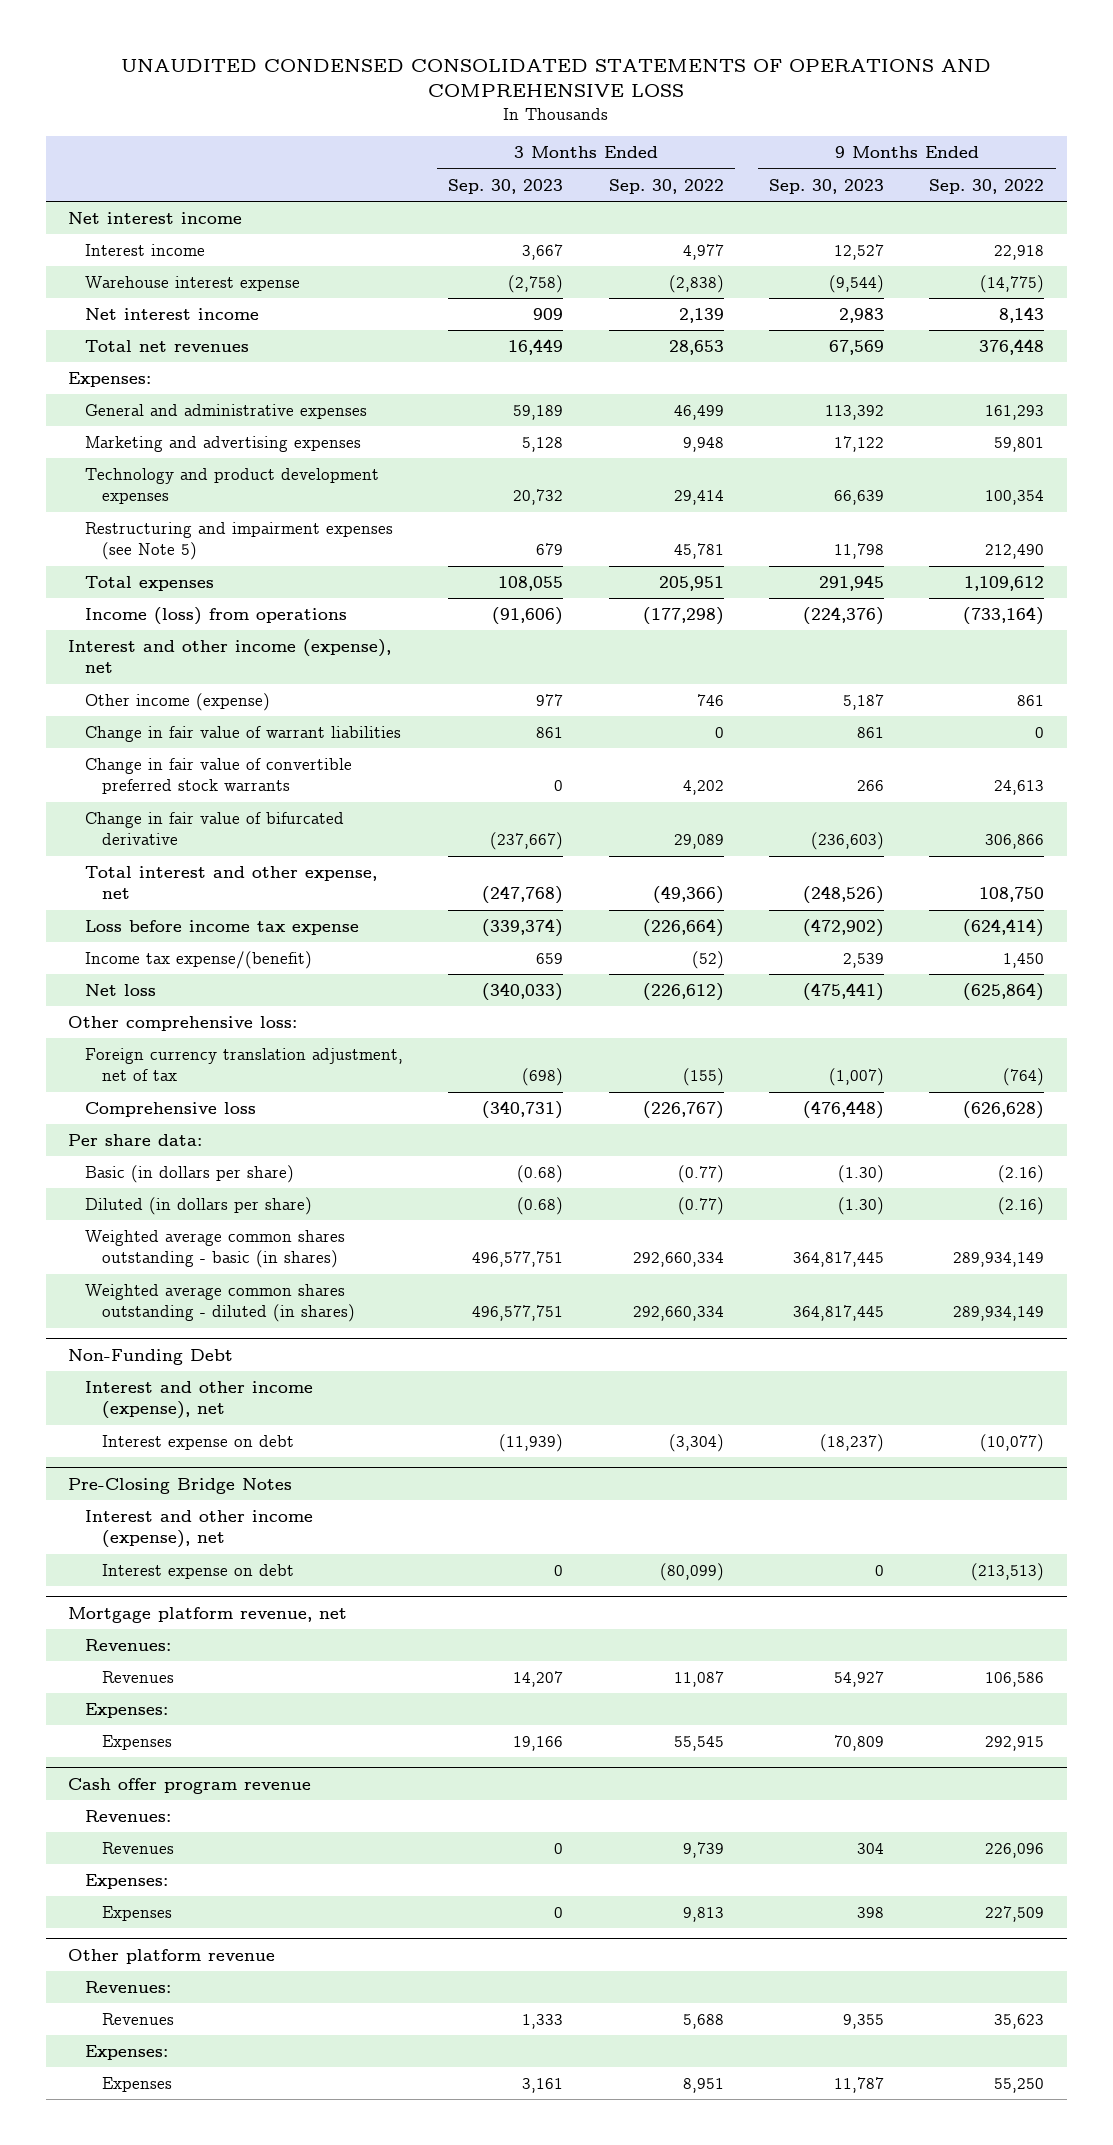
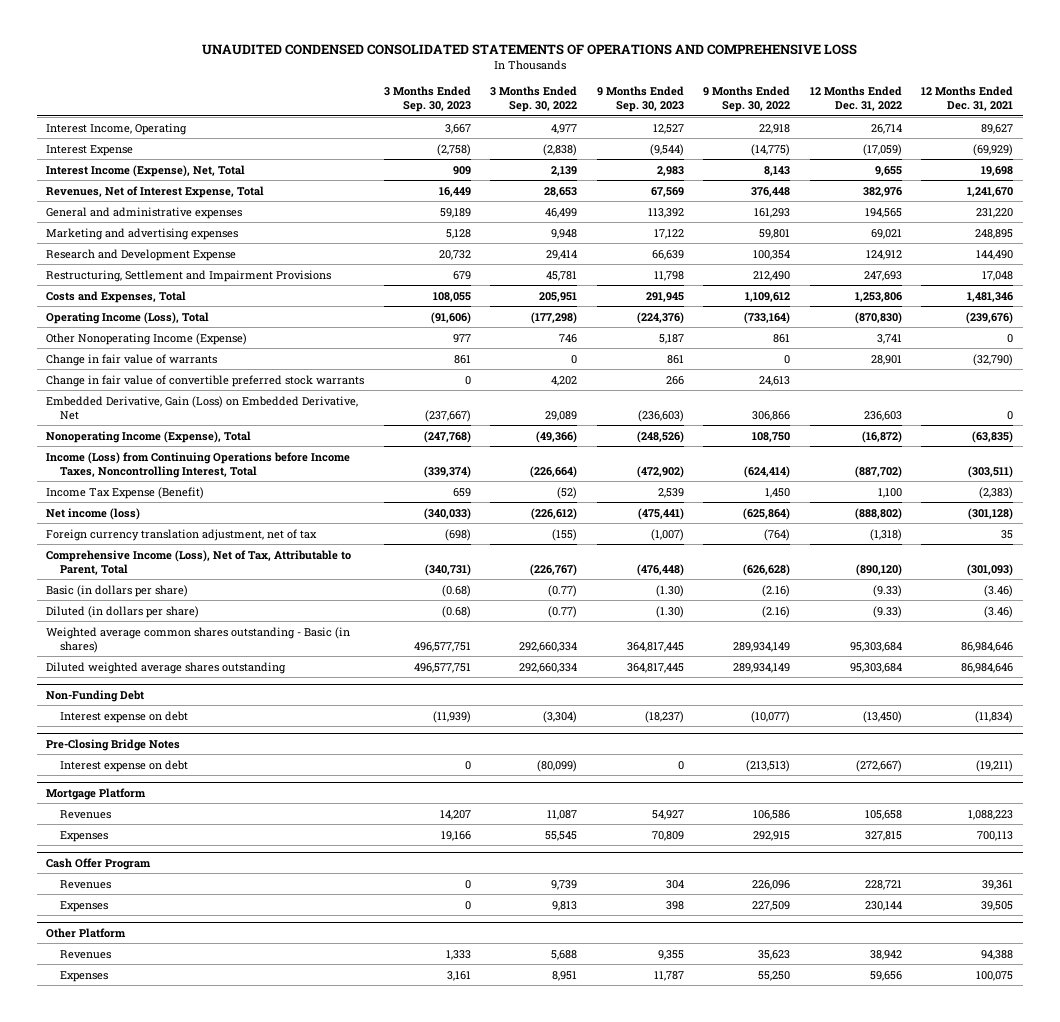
- | 3 Months Ended Sep. 30, 2023 | 3 Months Ended Sep. 30, 2022 | 9 Months Ended Sep. 30, 2023 | 9 Months Ended Sep. 30, 2022
+ | 3 Months Ended Sep. 30, 2023 | 3 Months Ended Sep. 30, 2022 | 9 Months Ended Sep. 30, 2023 | 9 Months Ended Sep. 30, 2022 | 12 Months Ended Dec. 31, 2022 | 12 Months Ended Dec. 31, 2021
- Net interest income
- Interest income | 3,667 | 4,977 | 12,527 | 22,918
- Warehouse interest expense | (2,758) | (2,838) | (9,544) | (14,775)
- Net interest income | 909 | 2,139 | 2,983 | 8,143
- Total net revenues | 16,449 | 28,653 | 67,569 | 376,448
- Expenses:
+ Interest Income, Operating | 3,667 | 4,977 | 12,527 | 22,918 | 26,714 | 89,627
+ Interest Expense | (2,758) | (2,838) | (9,544) | (14,775) | (17,059) | (69,929)
+ Interest Income (Expense), Net, Total | 909 | 2,139 | 2,983 | 8,143 | 9,655 | 19,698
+ Revenues, Net of Interest Expense, Total | 16,449 | 28,653 | 67,569 | 376,448 | 382,976 | 1,241,670
- Technology and product development expenses | 20,732 | 29,414 | 66,639 | 100,354
- Restructuring and impairment expenses (see Note 5) | 679 | 45,781 | 11,798 | 212,490
- Total expenses | 108,055 | 205,951 | 291,945 | 1,109,612
- Income (loss) from operations | (91,606) | (177,298) | (224,376) | (733,164)
- Interest and other income (expense), net
- Other income (expense) | 977 | 746 | 5,187 | 861
- Change in fair value of warrant liabilities | 861 | 0 | 861 | 0
+ Research and Development Expense | 20,732 | 29,414 | 66,639 | 100,354 | 124,912 | 144,490
+ Restructuring, Settlement and Impairment Provisions | 679 | 45,781 | 11,798 | 212,490 | 247,693 | 17,048
+ Costs and Expenses, Total | 108,055 | 205,951 | 291,945 | 1,109,612 | 1,253,806 | 1,481,346
+ Operating Income (Loss), Total | (91,606) | (177,298) | (224,376) | (733,164) | (870,830) | (239,676)
+ Other Nonoperating Income (Expense) | 977 | 746 | 5,187 | 861 | 3,741 | 0
+ Change in fair value of warrants | 861 | 0 | 861 | 0 | 28,901 | (32,790)
- Change in fair value of bifurcated derivative | (237,667) | 29,089 | (236,603) | 306,866
- Total interest and other expense, net | (247,768) | (49,366) | (248,526) | 108,750
- Loss before income tax expense | (339,374) | (226,664) | (472,902) | (624,414)
- Income tax expense/(benefit) | 659 | (52) | 2,539 | 1,450
- Net loss | (340,033) | (226,612) | (475,441) | (625,864)
- Other comprehensive loss:
+ Embedded Derivative, Gain (Loss) on Embedded Derivative, Net | (237,667) | 29,089 | (236,603) | 306,866 | 236,603 | 0
+ Nonoperating Income (Expense), Total | (247,768) | (49,366) | (248,526) | 108,750 | (16,872) | (63,835)
+ Income (Loss) from Continuing Operations before Income Taxes, Noncontrolling Interest, Total | (339,374) | (226,664) | (472,902) | (624,414) | (887,702) | (303,511)
+ Income Tax Expense (Benefit) | 659 | (52) | 2,539 | 1,450 | 1,100 | (2,383)
+ Net income (loss) | (340,033) | (226,612) | (475,441) | (625,864) | (888,802) | (301,128)
- Comprehensive loss | (340,731) | (226,767) | (476,448) | (626,628)
- Per share data:
+ Comprehensive Income (Loss), Net of Tax, Attributable to Parent, Total | (340,731) | (226,767) | (476,448) | (626,628) | (890,120) | (301,093)
- Weighted average common shares outstanding - basic (in shares) | 496,577,751 | 292,660,334 | 364,817,445 | 289,934,149
- Weighted average common shares outstanding - diluted (in shares) | 496,577,751 | 292,660,334 | 364,817,445 | 289,934,149
+ Weighted average common shares outstanding - Basic (in shares) | 496,577,751 | 292,660,334 | 364,817,445 | 289,934,149 | 95,303,684 | 86,984,646
+ Diluted weighted average shares outstanding | 496,577,751 | 292,660,334 | 364,817,445 | 289,934,149 | 95,303,684 | 86,984,646
@ Non-Funding Debt
- Interest and other income (expense), net
@ Pre-Closing Bridge Notes
- Interest and other income (expense), net
- Mortgage platform revenue, net
- Revenues:
+ Mortgage Platform
- Expenses:
- Cash offer program revenue
- Revenues:
+ Cash Offer Program
- Expenses:
- Other platform revenue
- Revenues:
+ Other Platform
- Expenses:

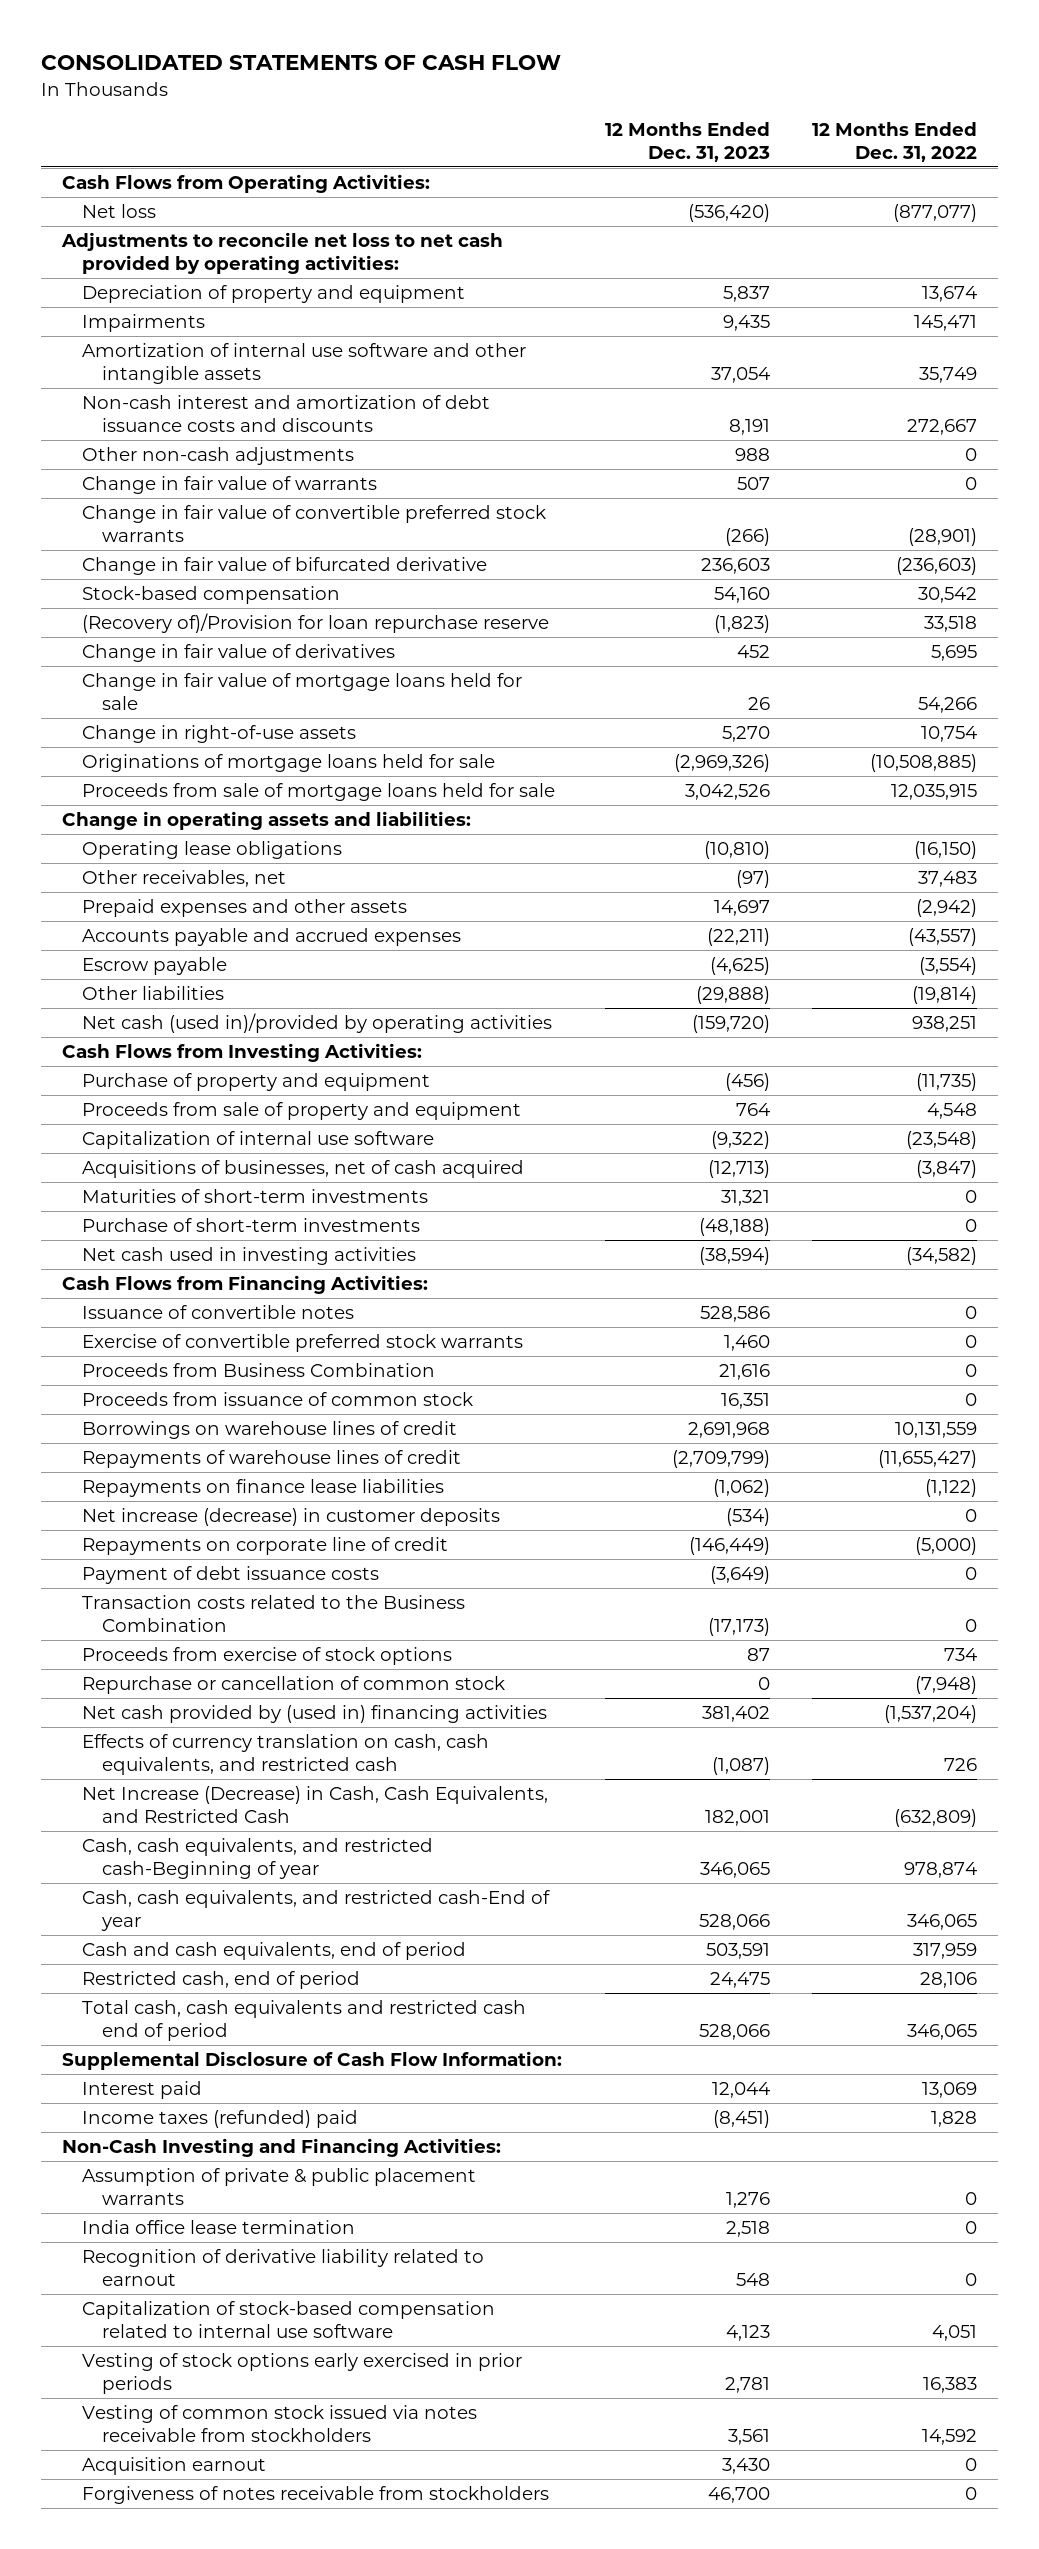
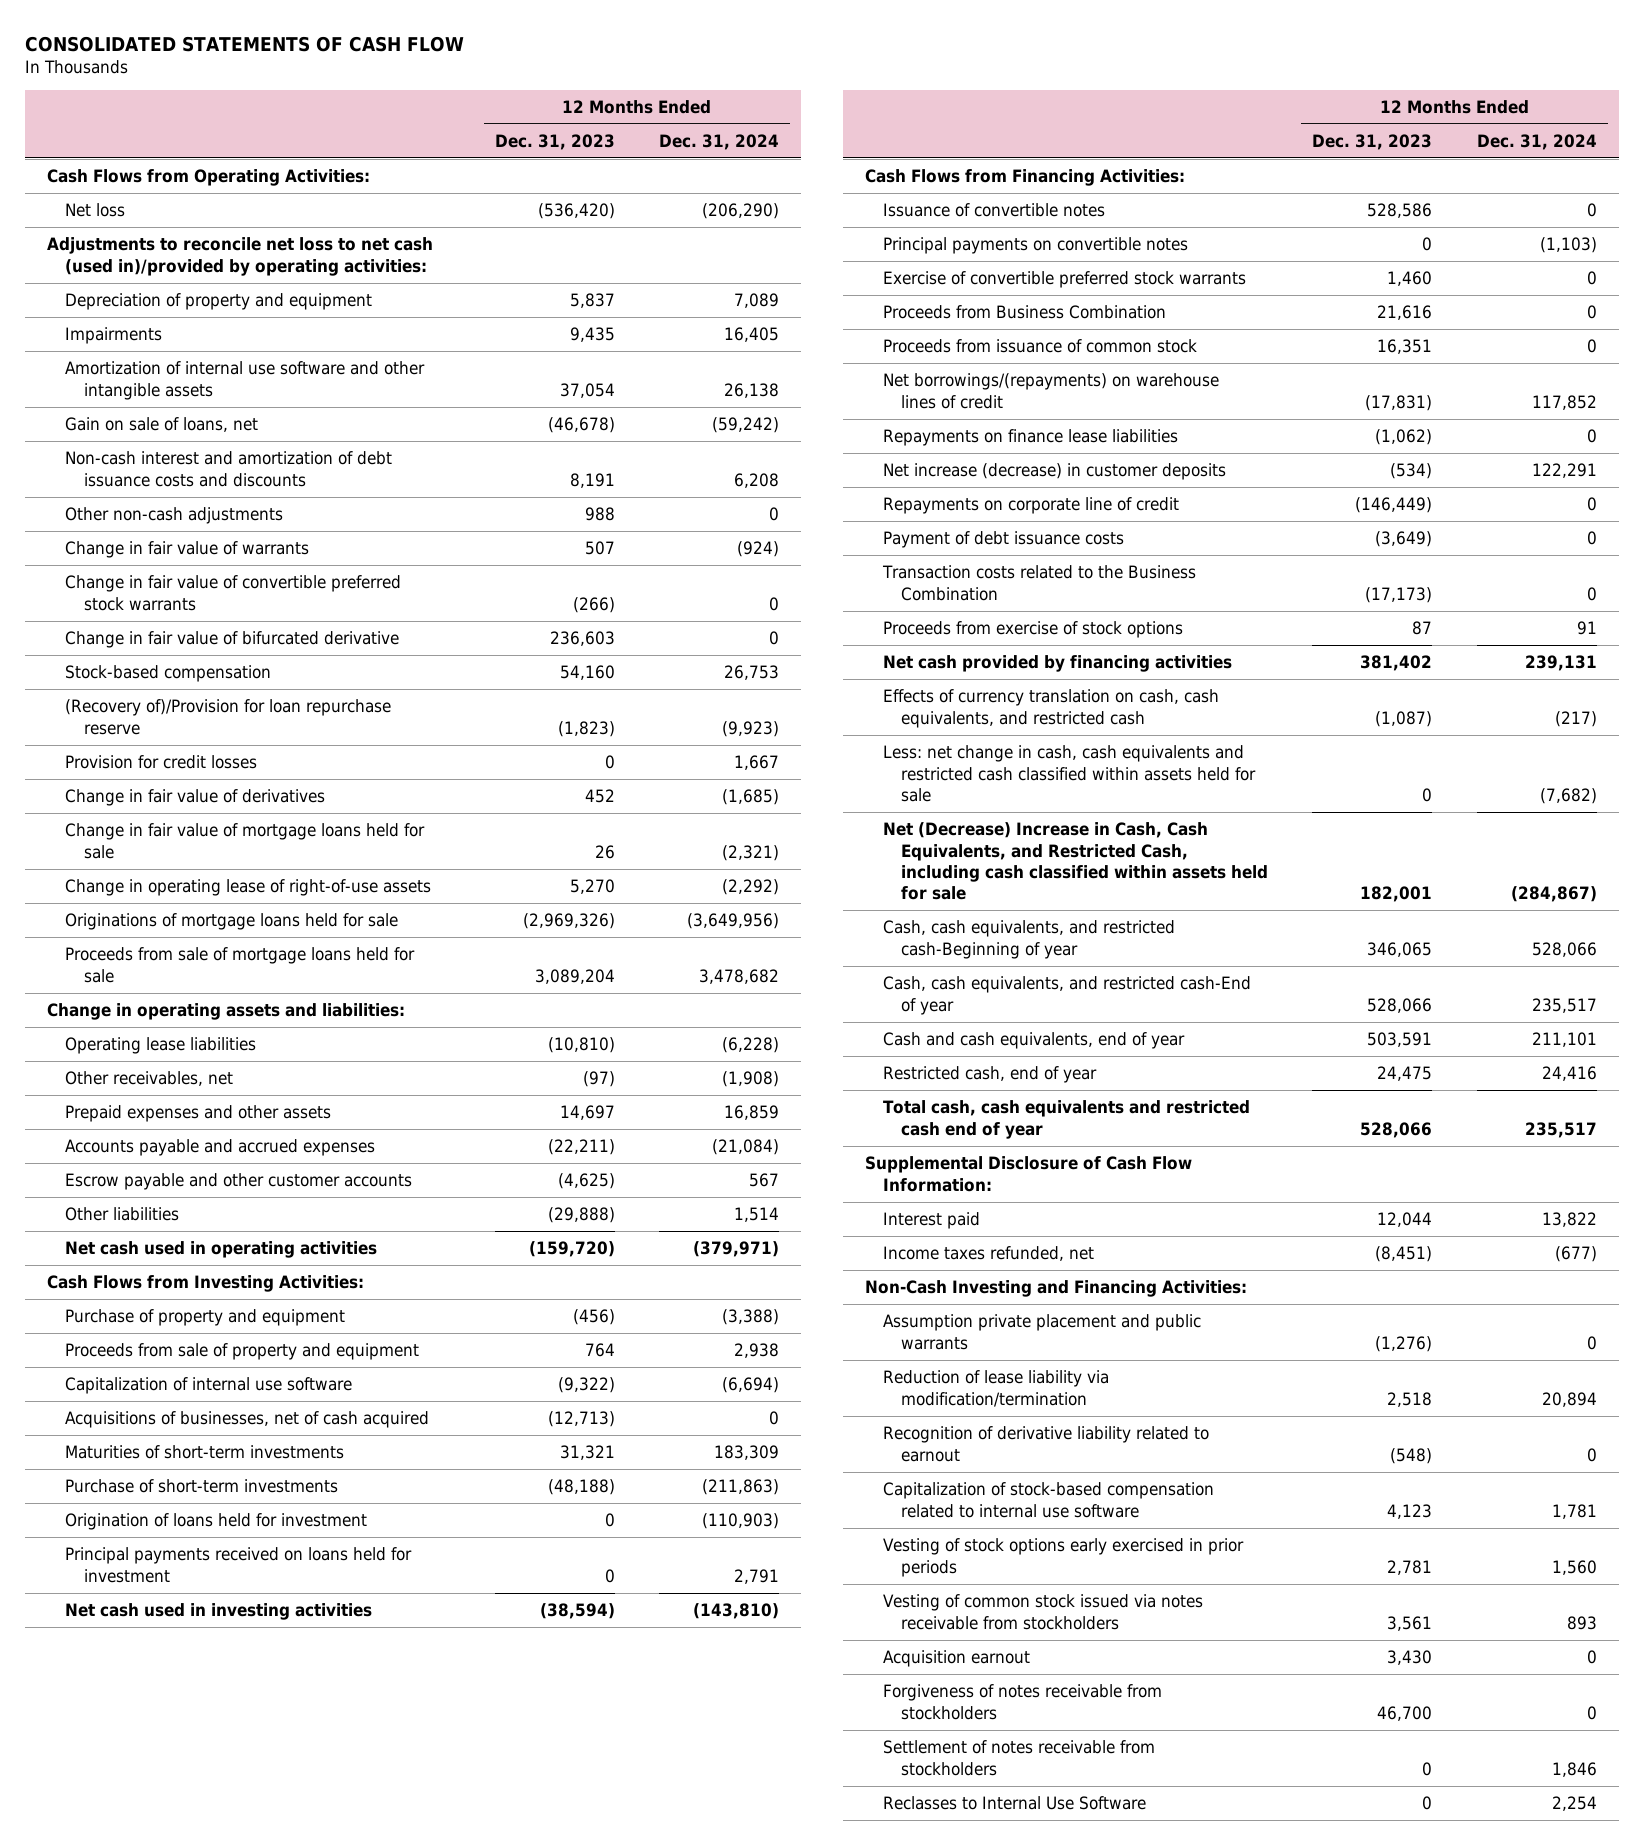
- | 12 Months Ended Dec. 31, 2023 | 12 Months Ended Dec. 31, 2022
+ | 12 Months Ended Dec. 31, 2023 | 12 Months Ended Dec. 31, 2024
- Adjustments to reconcile net loss to net cash provided by operating activities:
+ Adjustments to reconcile net loss to net cash (used in)/provided by operating activities:
+ Gain on sale of loans, net | (46,678) | (59,242)
+ Provision for credit losses | 0 | 1,667
- Change in right-of-use assets | 5,270 | 10,754
+ Change in operating lease of right-of-use assets | 5,270 | (2,292)
- Proceeds from sale of mortgage loans held for sale | 3,042,526 | 12,035,915
+ Proceeds from sale of mortgage loans held for sale | 3,089,204 | 3,478,682
- Operating lease obligations | (10,810) | (16,150)
+ Operating lease liabilities | (10,810) | (6,228)
- Escrow payable | (4,625) | (3,554)
+ Escrow payable and other customer accounts | (4,625) | 567
- Net cash (used in)/provided by operating activities | (159,720) | 938,251
+ Net cash used in operating activities | (159,720) | (379,971)
+ Origination of loans held for investment | 0 | (110,903)
+ Principal payments received on loans held for investment | 0 | 2,791
+ Principal payments on convertible notes | 0 | (1,103)
- Borrowings on warehouse lines of credit | 2,691,968 | 10,131,559
- Repayments of warehouse lines of credit | (2,709,799) | (11,655,427)
+ Net borrowings/(repayments) on warehouse lines of credit | (17,831) | 117,852
- Repurchase or cancellation of common stock | 0 | (7,948)
- Net cash provided by (used in) financing activities | 381,402 | (1,537,204)
+ Net cash provided by financing activities | 381,402 | 239,131
- Net Increase (Decrease) in Cash, Cash Equivalents, and Restricted Cash | 182,001 | (632,809)
+ Less: net change in cash, cash equivalents and restricted cash classified within assets held for sale | 0 | (7,682)
+ Net (Decrease) Increase in Cash, Cash Equivalents, and Restricted Cash, including cash classified within assets held for sale | 182,001 | (284,867)
- Cash and cash equivalents, end of period | 503,591 | 317,959
- Restricted cash, end of period | 24,475 | 28,106
- Total cash, cash equivalents and restricted cash end of period | 528,066 | 346,065
+ Cash and cash equivalents, end of year | 503,591 | 211,101
+ Restricted cash, end of year | 24,475 | 24,416
+ Total cash, cash equivalents and restricted cash end of year | 528,066 | 235,517
- Income taxes (refunded) paid | (8,451) | 1,828
+ Income taxes refunded, net | (8,451) | (677)
- Assumption of private & public placement warrants | 1,276 | 0
- India office lease termination | 2,518 | 0
- Recognition of derivative liability related to earnout | 548 | 0
+ Assumption private placement and public warrants | (1,276) | 0
+ Reduction of lease liability via modification/termination | 2,518 | 20,894
+ Recognition of derivative liability related to earnout | (548) | 0
+ Settlement of notes receivable from stockholders | 0 | 1,846
+ Reclasses to Internal Use Software | 0 | 2,254

